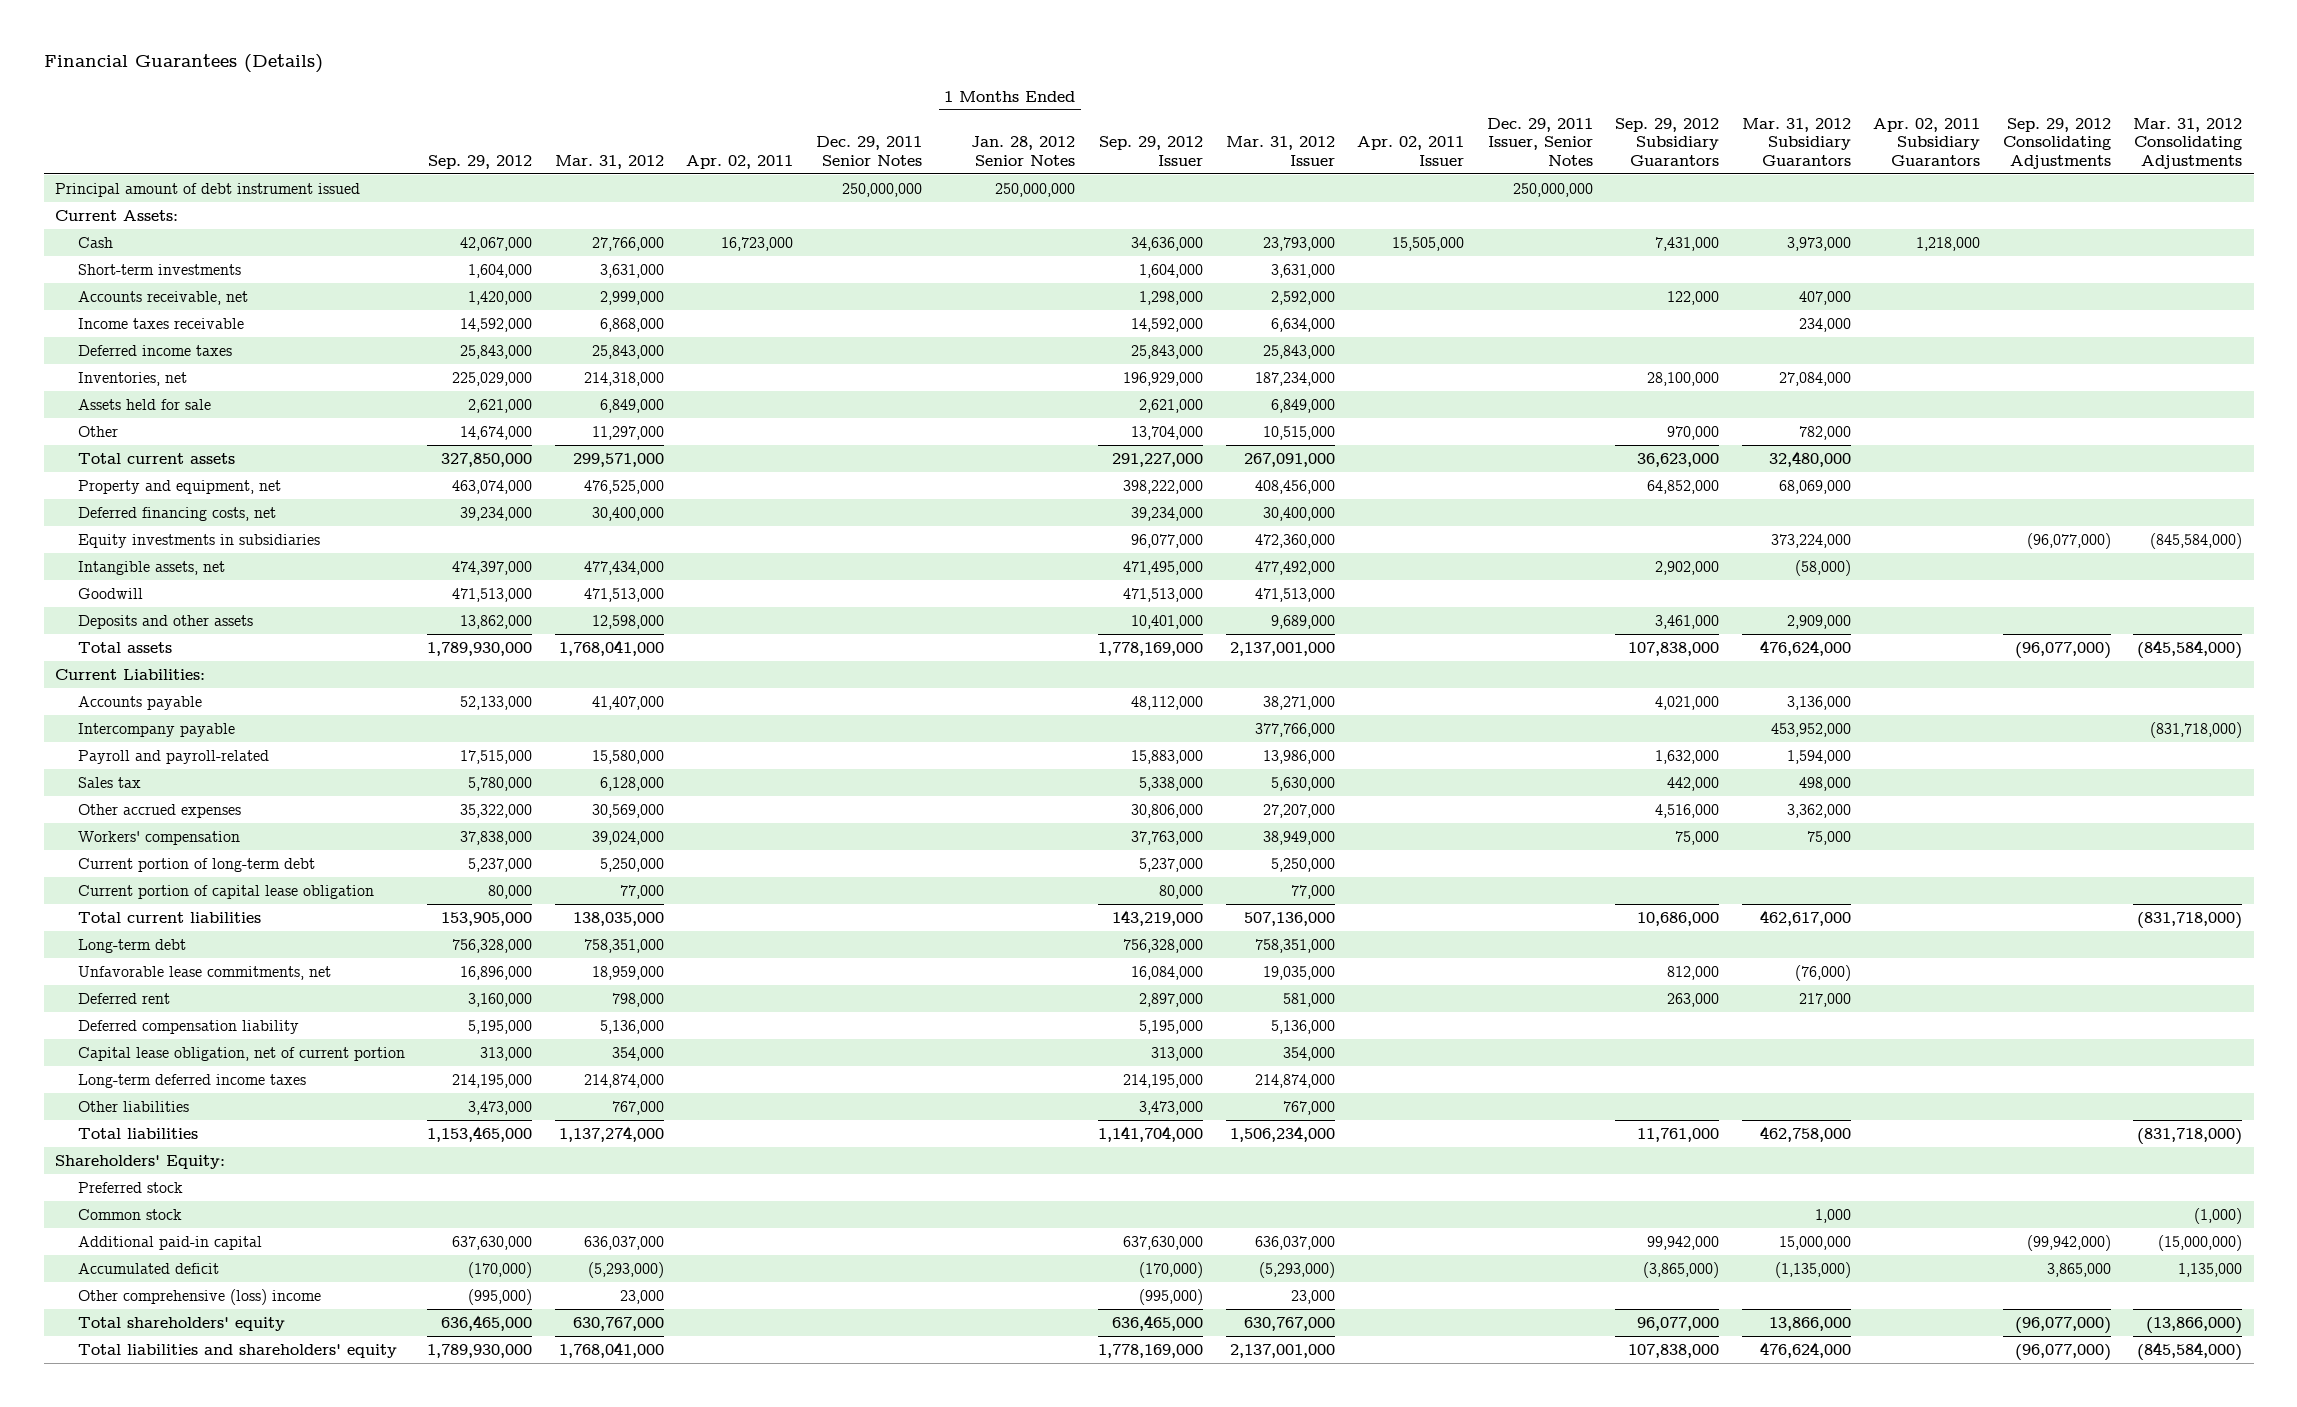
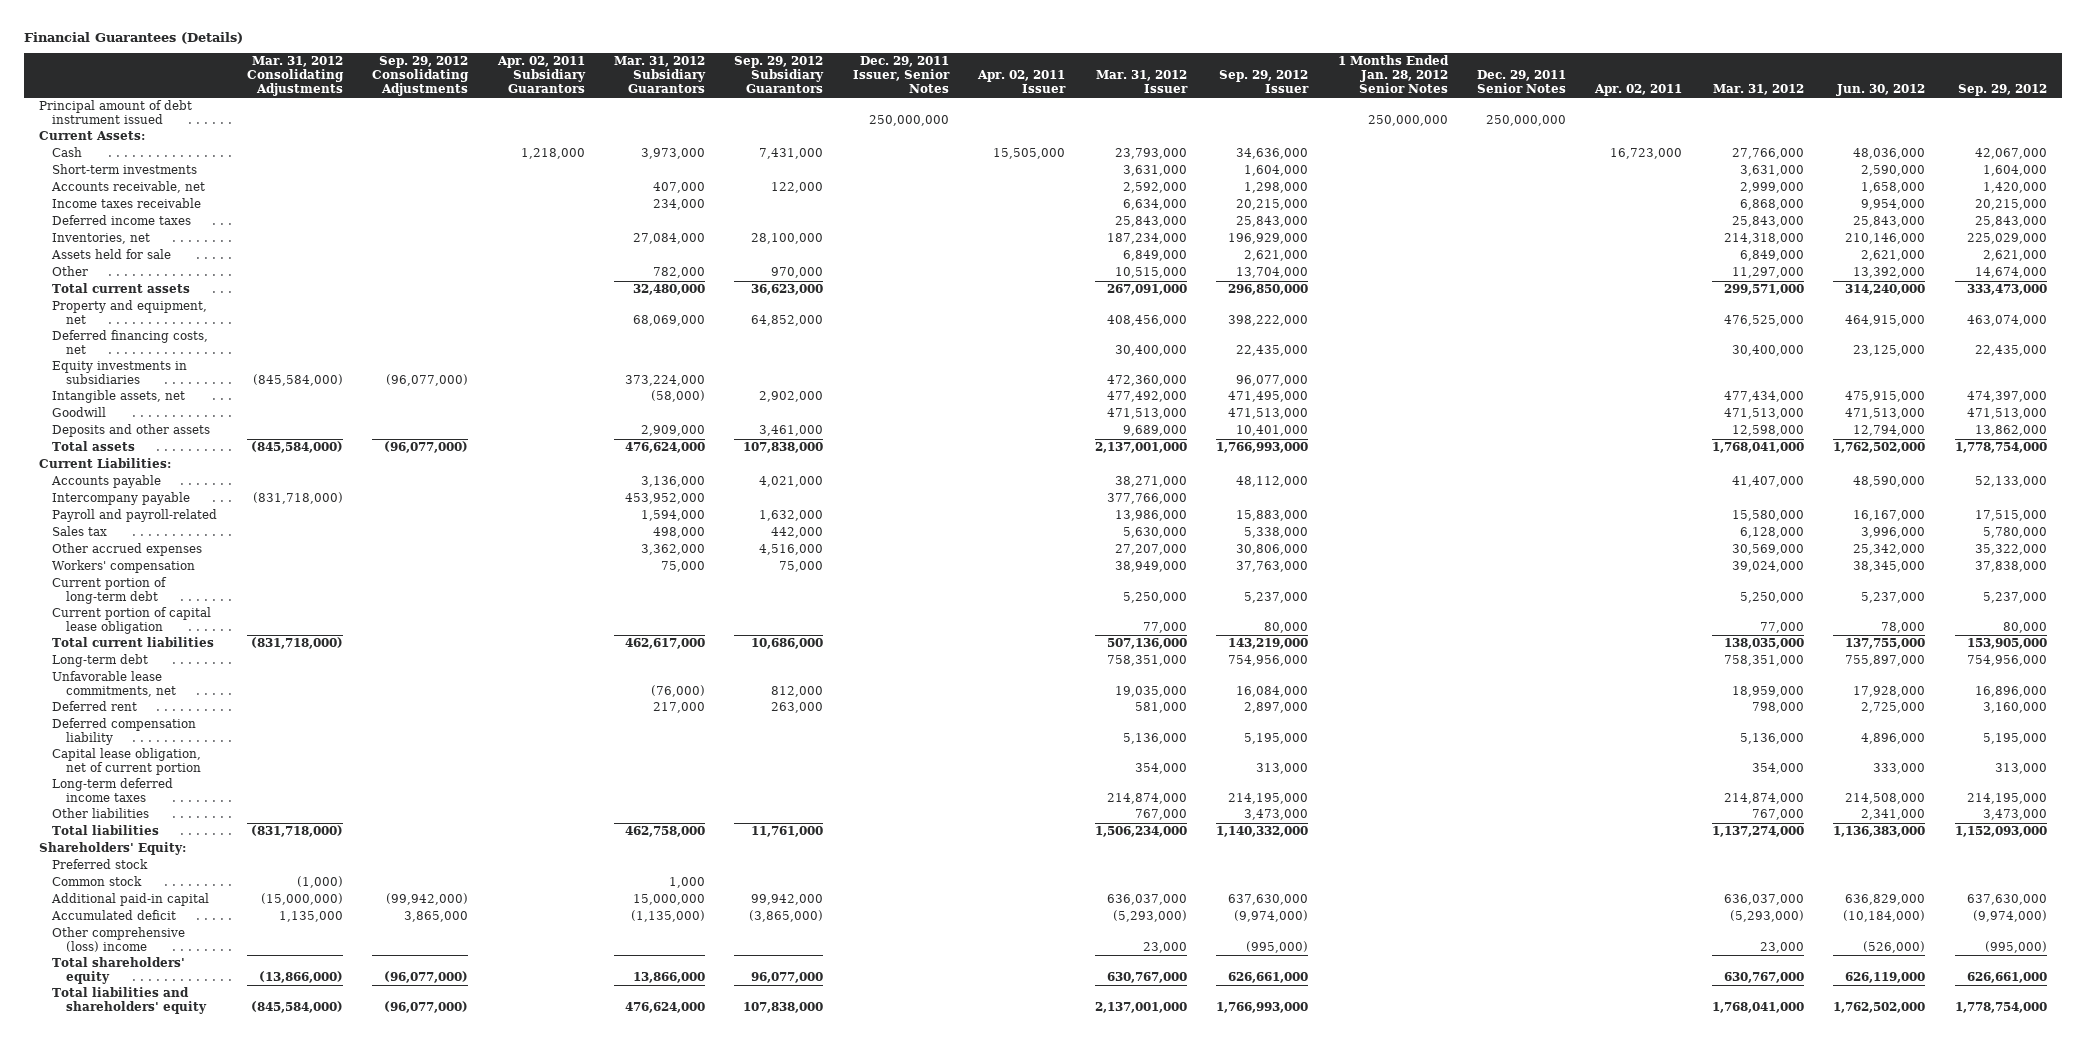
- | Sep. 29, 2012 | Mar. 31, 2012 | Apr. 02, 2011 | Dec. 29, 2011 Senior Notes | 1 Months Ended Jan. 28, 2012 Senior Notes | Sep. 29, 2012 Issuer | Mar. 31, 2012 Issuer | Apr. 02, 2011 Issuer | Dec. 29, 2011 Issuer, Senior Notes | Sep. 29, 2012 Subsidiary Guarantors | Mar. 31, 2012 Subsidiary Guarantors | Apr. 02, 2011 Subsidiary Guarantors | Sep. 29, 2012 Consolidating Adjustments | Mar. 31, 2012 Consolidating Adjustments
+ | Mar. 31, 2012 Consolidating Adjustments | Sep. 29, 2012 Consolidating Adjustments | Apr. 02, 2011 Subsidiary Guarantors | Mar. 31, 2012 Subsidiary Guarantors | Sep. 29, 2012 Subsidiary Guarantors | Dec. 29, 2011 Issuer, Senior Notes | Apr. 02, 2011 Issuer | Mar. 31, 2012 Issuer | Sep. 29, 2012 Issuer | 1 Months Ended Jan. 28, 2012 Senior Notes | Dec. 29, 2011 Senior Notes | Apr. 02, 2011 | Mar. 31, 2012 | Jun. 30, 2012 | Sep. 29, 2012
- Income taxes receivable | 14,592,000 | 6,868,000 | | | | 14,592,000 | 6,634,000 | | | | 234,000 | | |
+ Income taxes receivable | | | | 234,000 | | | | 6,634,000 | 20,215,000 | | | | 6,868,000 | 9,954,000 | 20,215,000
- Total current assets | 327,850,000 | 299,571,000 | | | | 291,227,000 | 267,091,000 | | | 36,623,000 | 32,480,000 | | |
+ Total current assets | | | | 32,480,000 | 36,623,000 | | | 267,091,000 | 296,850,000 | | | | 299,571,000 | 314,240,000 | 333,473,000
- Deferred financing costs, net | 39,234,000 | 30,400,000 | | | | 39,234,000 | 30,400,000 | | | | | | |
+ Deferred financing costs, net | | | | | | | | 30,400,000 | 22,435,000 | | | | 30,400,000 | 23,125,000 | 22,435,000
- Total assets | 1,789,930,000 | 1,768,041,000 | | | | 1,778,169,000 | 2,137,001,000 | | | 107,838,000 | 476,624,000 | | (96,077,000) | (845,584,000)
+ Total assets | (845,584,000) | (96,077,000) | | 476,624,000 | 107,838,000 | | | 2,137,001,000 | 1,766,993,000 | | | | 1,768,041,000 | 1,762,502,000 | 1,778,754,000
- Long-term debt | 756,328,000 | 758,351,000 | | | | 756,328,000 | 758,351,000 | | | | | | |
+ Long-term debt | | | | | | | | 758,351,000 | 754,956,000 | | | | 758,351,000 | 755,897,000 | 754,956,000
- Total liabilities | 1,153,465,000 | 1,137,274,000 | | | | 1,141,704,000 | 1,506,234,000 | | | 11,761,000 | 462,758,000 | | | (831,718,000)
+ Total liabilities | (831,718,000) | | | 462,758,000 | 11,761,000 | | | 1,506,234,000 | 1,140,332,000 | | | | 1,137,274,000 | 1,136,383,000 | 1,152,093,000
- Accumulated deficit | (170,000) | (5,293,000) | | | | (170,000) | (5,293,000) | | | (3,865,000) | (1,135,000) | | 3,865,000 | 1,135,000
+ Accumulated deficit | 1,135,000 | 3,865,000 | | (1,135,000) | (3,865,000) | | | (5,293,000) | (9,974,000) | | | | (5,293,000) | (10,184,000) | (9,974,000)
- Total shareholders' equity | 636,465,000 | 630,767,000 | | | | 636,465,000 | 630,767,000 | | | 96,077,000 | 13,866,000 | | (96,077,000) | (13,866,000)
- Total liabilities and shareholders' equity | 1,789,930,000 | 1,768,041,000 | | | | 1,778,169,000 | 2,137,001,000 | | | 107,838,000 | 476,624,000 | | (96,077,000) | (845,584,000)
+ Total shareholders' equity | (13,866,000) | (96,077,000) | | 13,866,000 | 96,077,000 | | | 630,767,000 | 626,661,000 | | | | 630,767,000 | 626,119,000 | 626,661,000
+ Total liabilities and shareholders' equity | (845,584,000) | (96,077,000) | | 476,624,000 | 107,838,000 | | | 2,137,001,000 | 1,766,993,000 | | | | 1,768,041,000 | 1,762,502,000 | 1,778,754,000

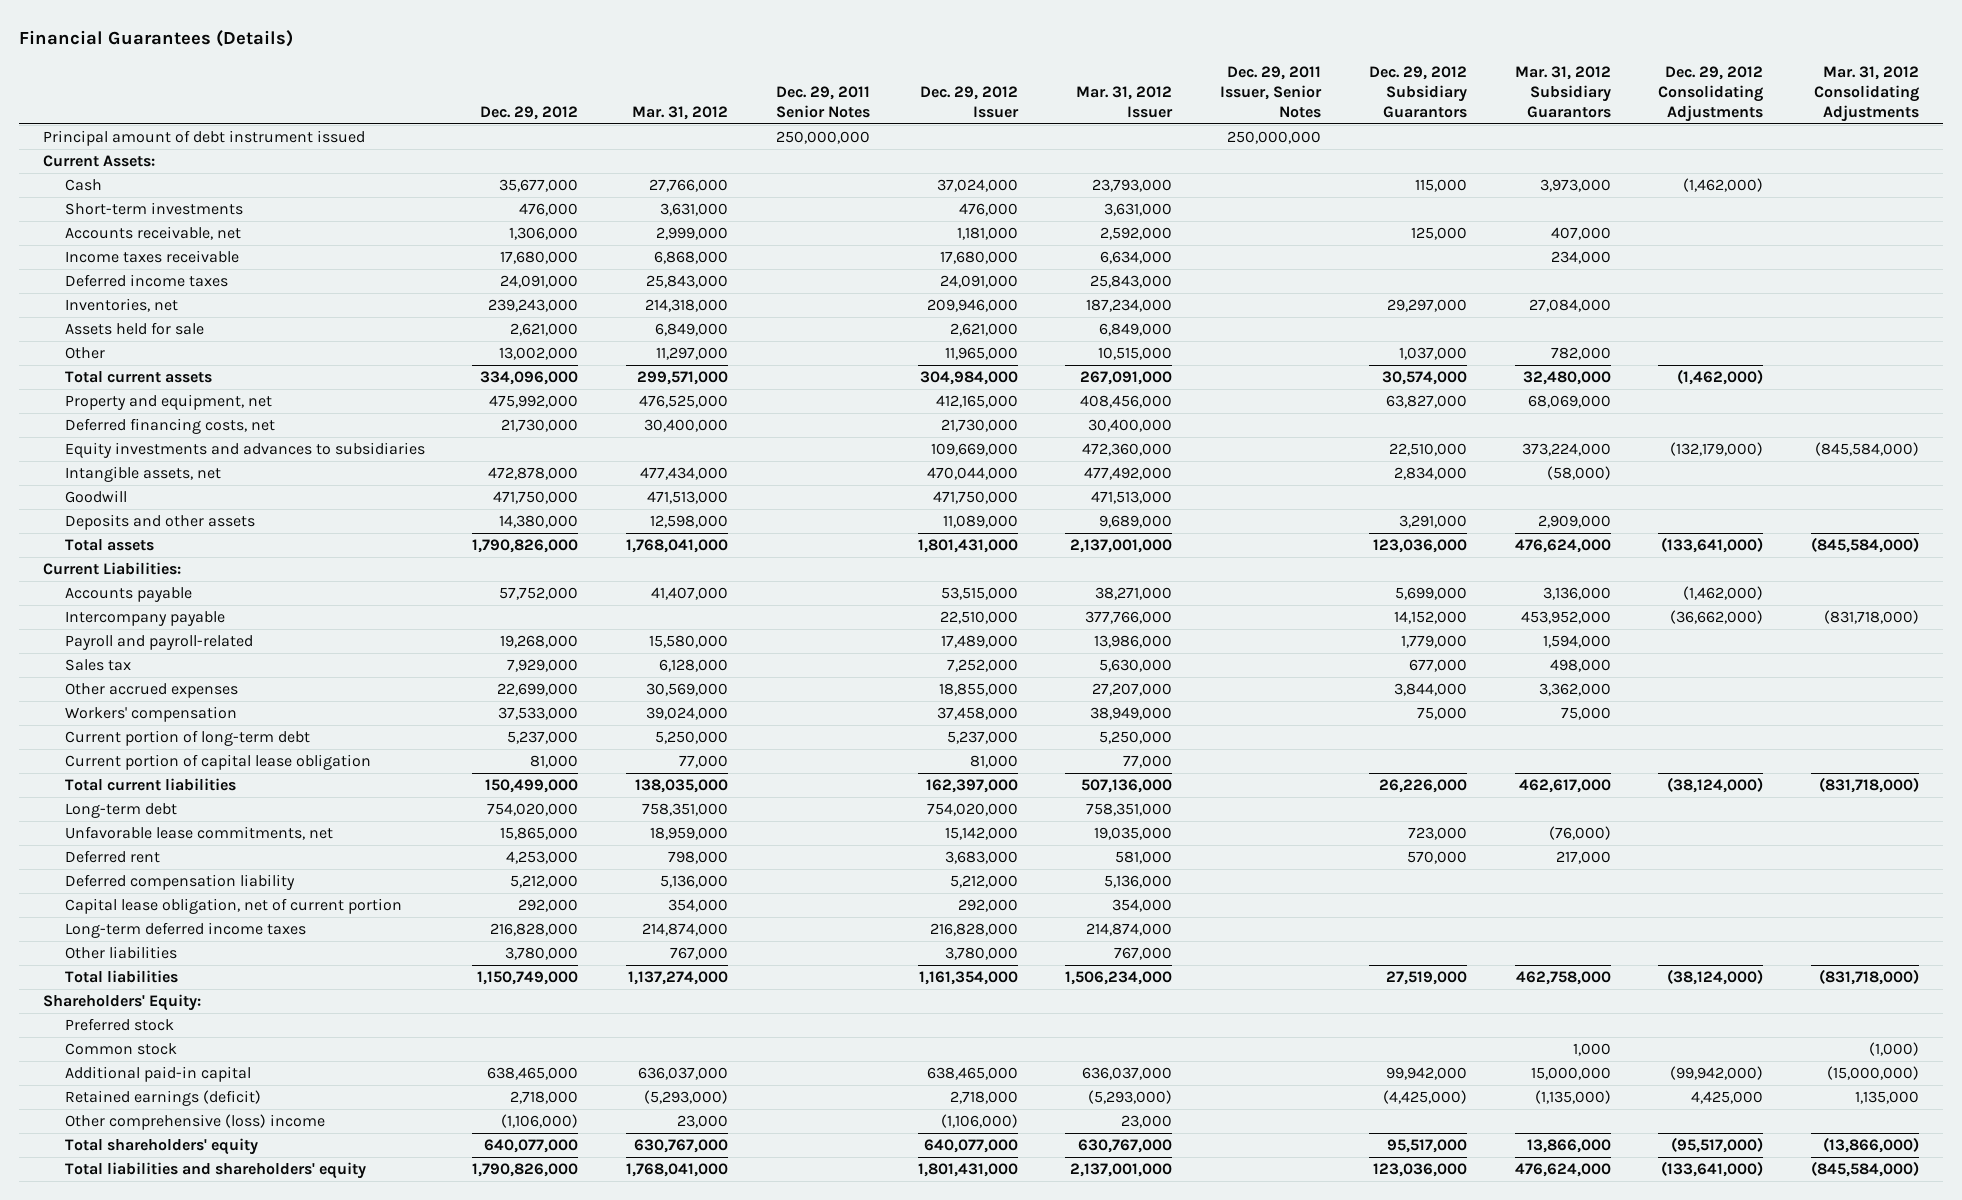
- | Mar. 31, 2012 Consolidating Adjustments | Sep. 29, 2012 Consolidating Adjustments | Apr. 02, 2011 Subsidiary Guarantors | Mar. 31, 2012 Subsidiary Guarantors | Sep. 29, 2012 Subsidiary Guarantors | Dec. 29, 2011 Issuer, Senior Notes | Apr. 02, 2011 Issuer | Mar. 31, 2012 Issuer | Sep. 29, 2012 Issuer | 1 Months Ended Jan. 28, 2012 Senior Notes | Dec. 29, 2011 Senior Notes | Apr. 02, 2011 | Mar. 31, 2012 | Jun. 30, 2012 | Sep. 29, 2012
+ | Dec. 29, 2012 | Mar. 31, 2012 | Dec. 29, 2011 Senior Notes | Dec. 29, 2012 Issuer | Mar. 31, 2012 Issuer | Dec. 29, 2011 Issuer, Senior Notes | Dec. 29, 2012 Subsidiary Guarantors | Mar. 31, 2012 Subsidiary Guarantors | Dec. 29, 2012 Consolidating Adjustments | Mar. 31, 2012 Consolidating Adjustments
- Equity investments in subsidiaries | (845,584,000) | (96,077,000) | | 373,224,000 | | | | 472,360,000 | 96,077,000 | | | | | |
+ Equity investments and advances to subsidiaries | | | | 109,669,000 | 472,360,000 | | 22,510,000 | 373,224,000 | (132,179,000) | (845,584,000)
- Accumulated deficit | 1,135,000 | 3,865,000 | | (1,135,000) | (3,865,000) | | | (5,293,000) | (9,974,000) | | | | (5,293,000) | (10,184,000) | (9,974,000)
+ Retained earnings (deficit) | 2,718,000 | (5,293,000) | | 2,718,000 | (5,293,000) | | (4,425,000) | (1,135,000) | 4,425,000 | 1,135,000

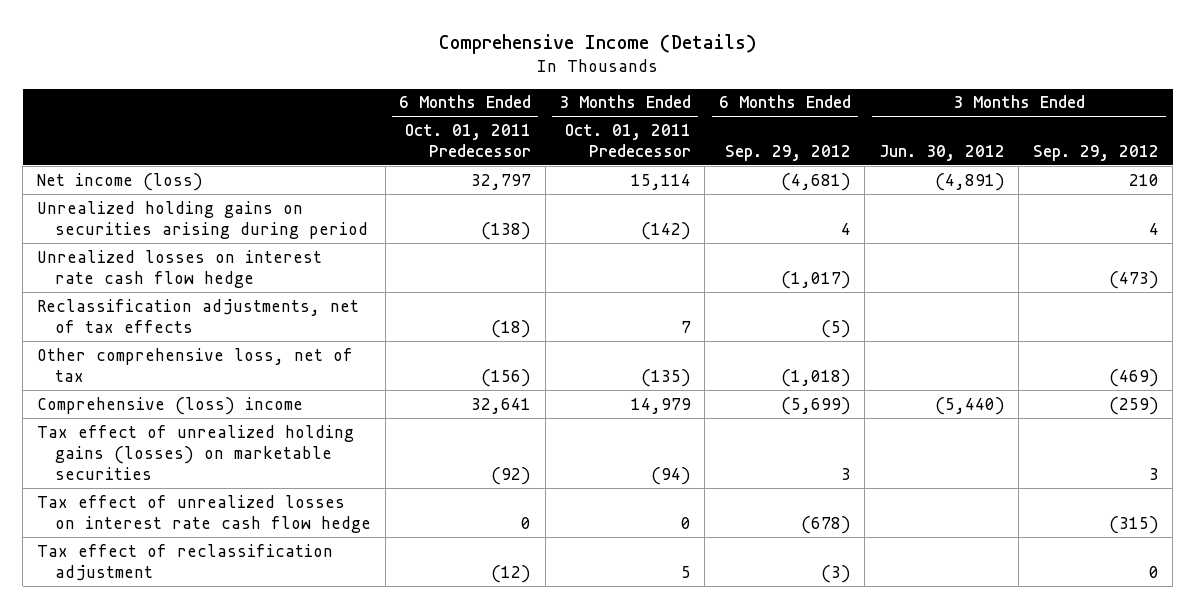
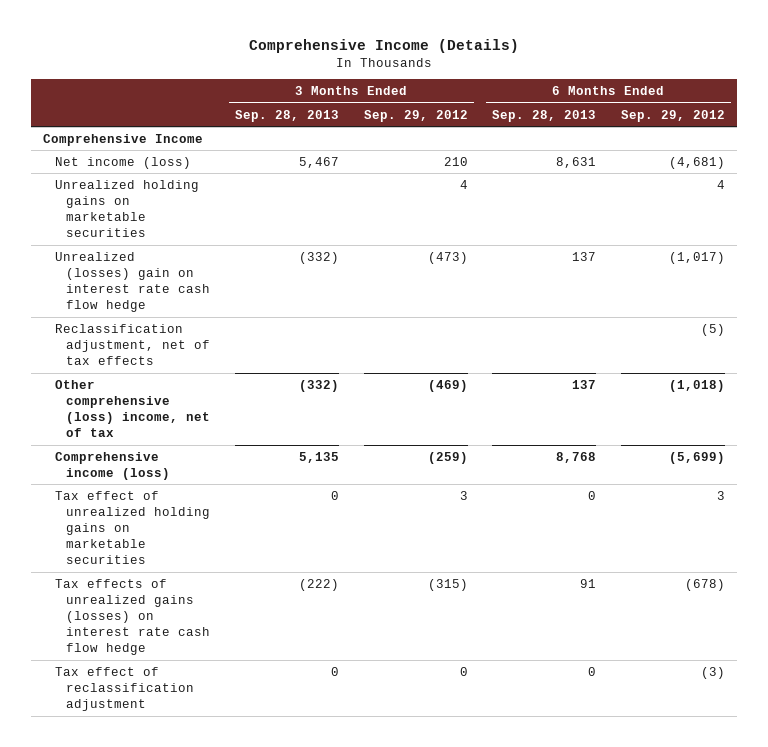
- | 6 Months Ended Oct. 01, 2011 Predecessor | 3 Months Ended Oct. 01, 2011 Predecessor | 6 Months Ended Sep. 29, 2012 | 3 Months Ended Jun. 30, 2012 | 3 Months Ended Sep. 29, 2012
+ | 3 Months Ended Sep. 28, 2013 | 3 Months Ended Sep. 29, 2012 | 6 Months Ended Sep. 28, 2013 | 6 Months Ended Sep. 29, 2012
+ Comprehensive Income
- Unrealized holding gains on securities arising during period | (138) | (142) | 4 | | 4
- Unrealized losses on interest rate cash flow hedge | | | (1,017) | | (473)
- Reclassification adjustments, net of tax effects | (18) | 7 | (5) | |
- Other comprehensive loss, net of tax | (156) | (135) | (1,018) | | (469)
- Comprehensive (loss) income | 32,641 | 14,979 | (5,699) | (5,440) | (259)
- Tax effect of unrealized holding gains (losses) on marketable securities | (92) | (94) | 3 | | 3
- Tax effect of unrealized losses on interest rate cash flow hedge | 0 | 0 | (678) | | (315)
+ Unrealized holding gains on marketable securities | | 4 | | 4
+ Unrealized (losses) gain on interest rate cash flow hedge | (332) | (473) | 137 | (1,017)
+ Reclassification adjustment, net of tax effects | | | | (5)
+ Other comprehensive (loss) income, net of tax | (332) | (469) | 137 | (1,018)
+ Comprehensive income (loss) | 5,135 | (259) | 8,768 | (5,699)
+ Tax effect of unrealized holding gains on marketable securities | 0 | 3 | 0 | 3
+ Tax effects of unrealized gains (losses) on interest rate cash flow hedge | (222) | (315) | 91 | (678)

